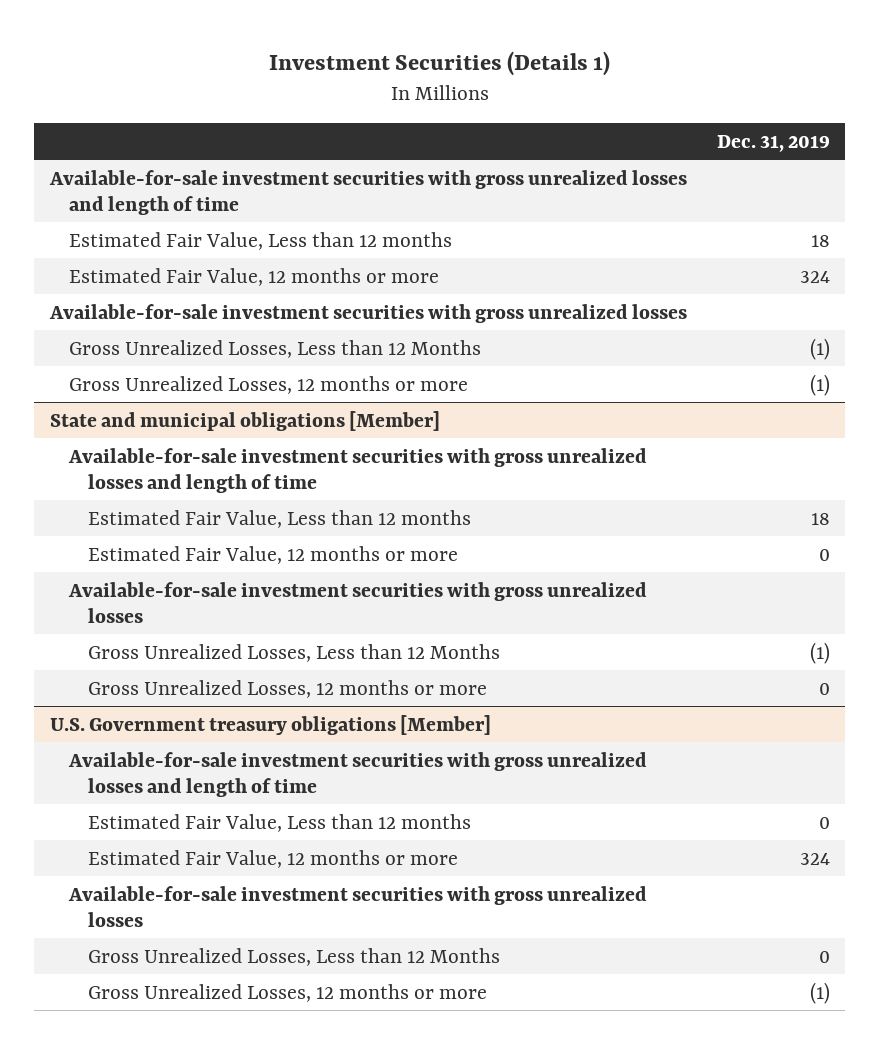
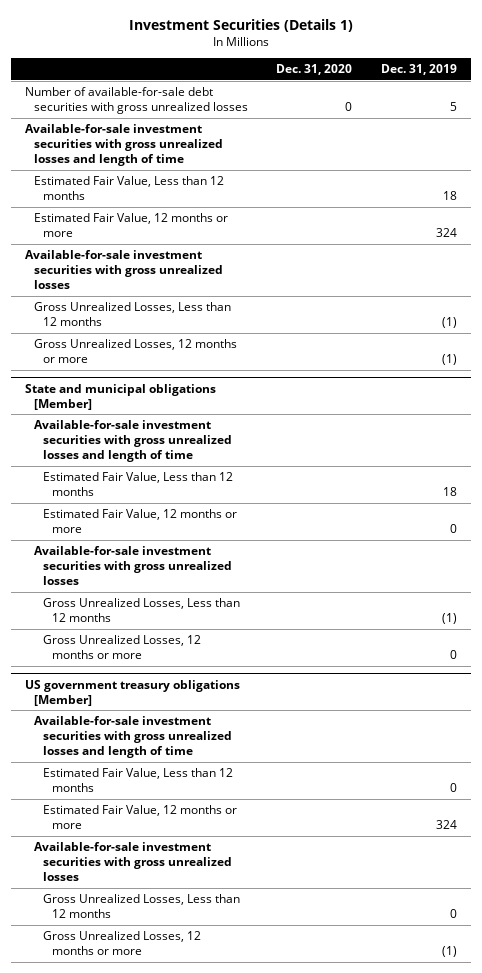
- | Dec. 31, 2019
+ | Dec. 31, 2020 | Dec. 31, 2019
+ Number of available-for-sale debt securities with gross unrealized losses | 0 | 5
- Gross Unrealized Losses, Less than 12 Months | (1)
+ Gross Unrealized Losses, Less than 12 months | | (1)
@ State and municipal obligations [Member]
- Gross Unrealized Losses, Less than 12 Months | (1)
+ Gross Unrealized Losses, Less than 12 months | | (1)
- U.S. Government treasury obligations [Member]
+ US government treasury obligations [Member]
- Gross Unrealized Losses, Less than 12 Months | 0
+ Gross Unrealized Losses, Less than 12 months | | 0

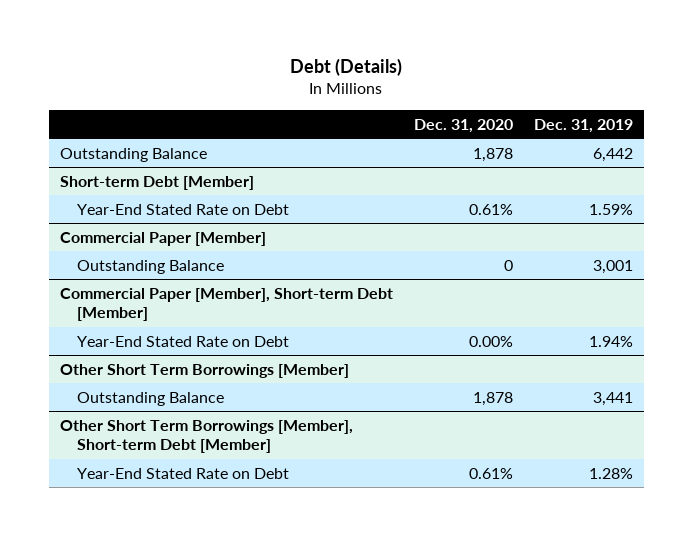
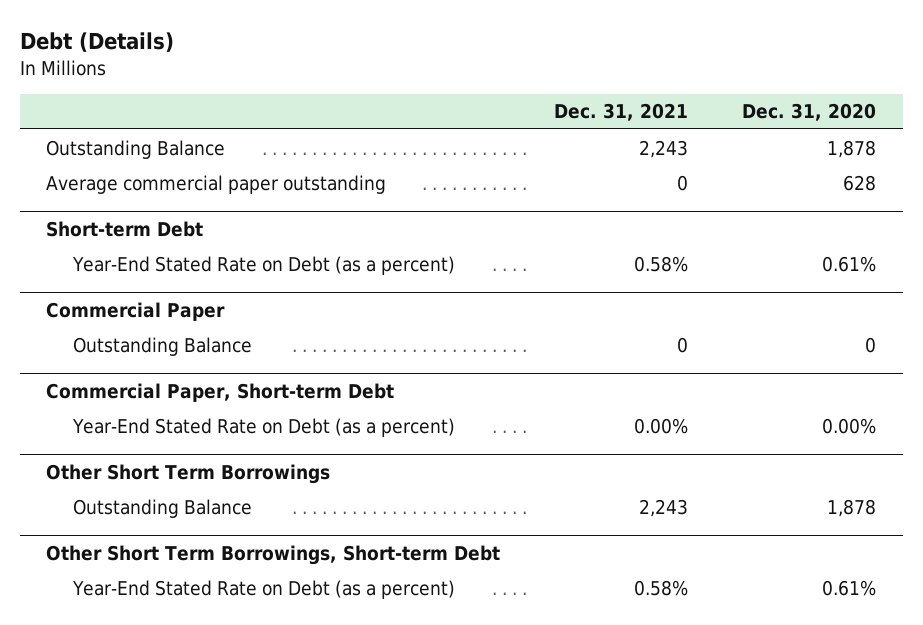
- | Dec. 31, 2020 | Dec. 31, 2019
+ | Dec. 31, 2021 | Dec. 31, 2020
- Short-term Debt [Member]
- Year-End Stated Rate on Debt | 0.61% | 1.59%
- Commercial Paper [Member]
+ Average commercial paper outstanding | 0 | 628
+ Short-term Debt
+ Year-End Stated Rate on Debt (as a percent) | 0.58% | 0.61%
+ Commercial Paper
- Commercial Paper [Member], Short-term Debt [Member]
- Year-End Stated Rate on Debt | 0.00% | 1.94%
- Other Short Term Borrowings [Member]
+ Commercial Paper, Short-term Debt
+ Year-End Stated Rate on Debt (as a percent) | 0.00% | 0.00%
+ Other Short Term Borrowings
- Other Short Term Borrowings [Member], Short-term Debt [Member]
- Year-End Stated Rate on Debt | 0.61% | 1.28%
+ Other Short Term Borrowings, Short-term Debt
+ Year-End Stated Rate on Debt (as a percent) | 0.58% | 0.61%

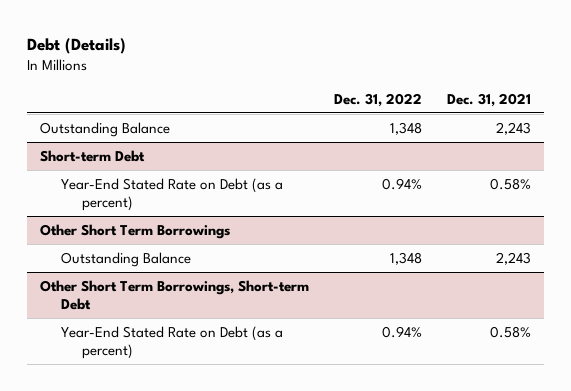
- | Dec. 31, 2021 | Dec. 31, 2020
+ | Dec. 31, 2022 | Dec. 31, 2021
- Average commercial paper outstanding | 0 | 628
- Commercial Paper
- Outstanding Balance | 0 | 0
- Commercial Paper, Short-term Debt
- Year-End Stated Rate on Debt (as a percent) | 0.00% | 0.00%

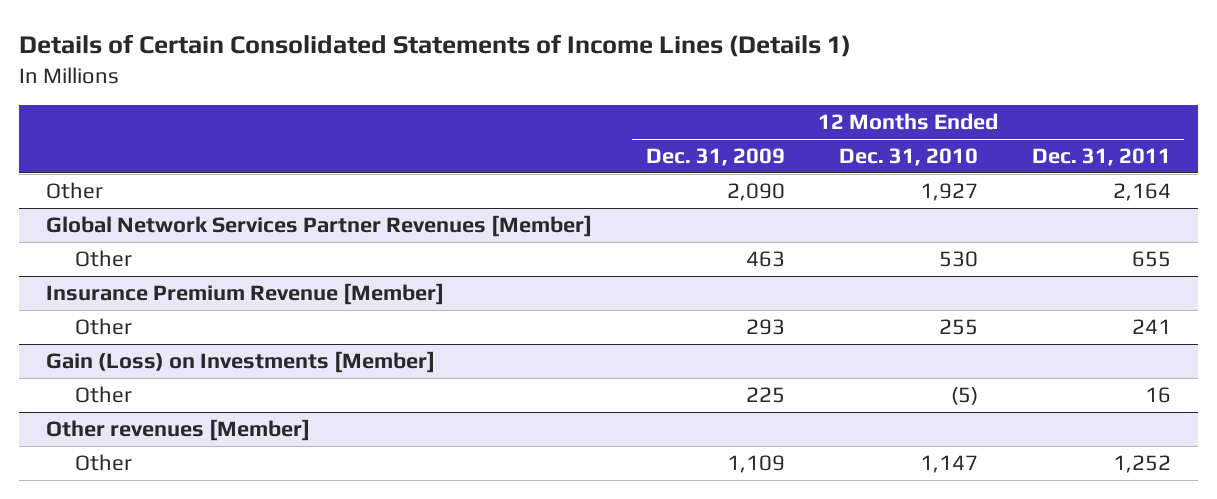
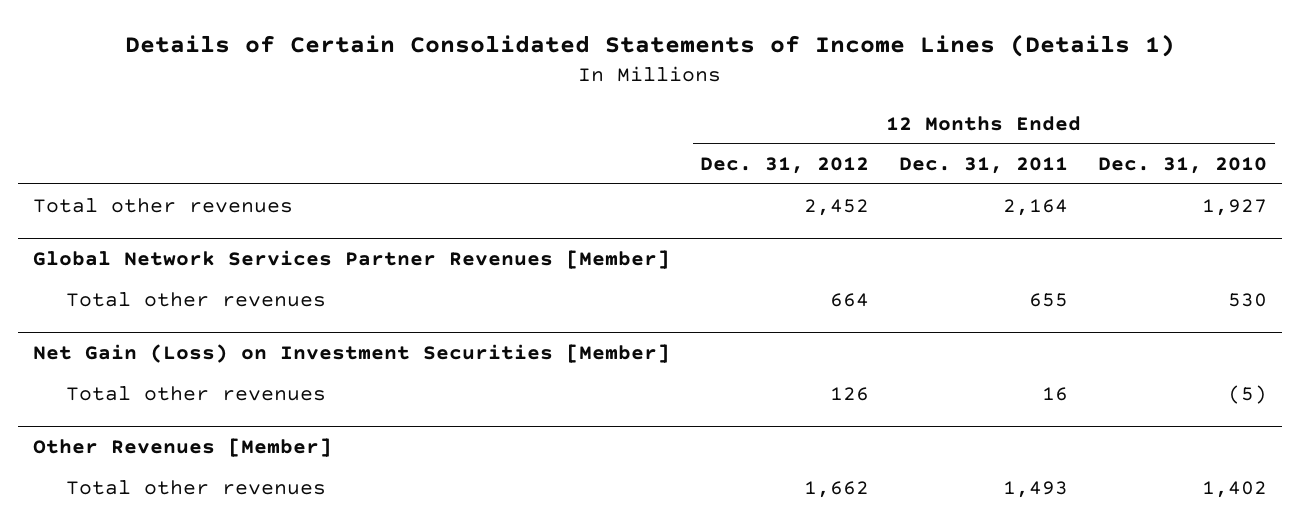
- | 12 Months Ended Dec. 31, 2009 | 12 Months Ended Dec. 31, 2010 | 12 Months Ended Dec. 31, 2011
+ | 12 Months Ended Dec. 31, 2012 | 12 Months Ended Dec. 31, 2011 | 12 Months Ended Dec. 31, 2010
- Other | 2,090 | 1,927 | 2,164
+ Total other revenues | 2,452 | 2,164 | 1,927
@ Global Network Services Partner Revenues [Member]
- Other | 463 | 530 | 655
- Insurance Premium Revenue [Member]
- Other | 293 | 255 | 241
- Gain (Loss) on Investments [Member]
- Other | 225 | (5) | 16
- Other revenues [Member]
- Other | 1,109 | 1,147 | 1,252
@ Global Network Services Partner Revenues [Member]
+ Total other revenues | 664 | 655 | 530
+ Net Gain (Loss) on Investment Securities [Member]
+ Total other revenues | 126 | 16 | (5)
+ Other Revenues [Member]
+ Total other revenues | 1,662 | 1,493 | 1,402

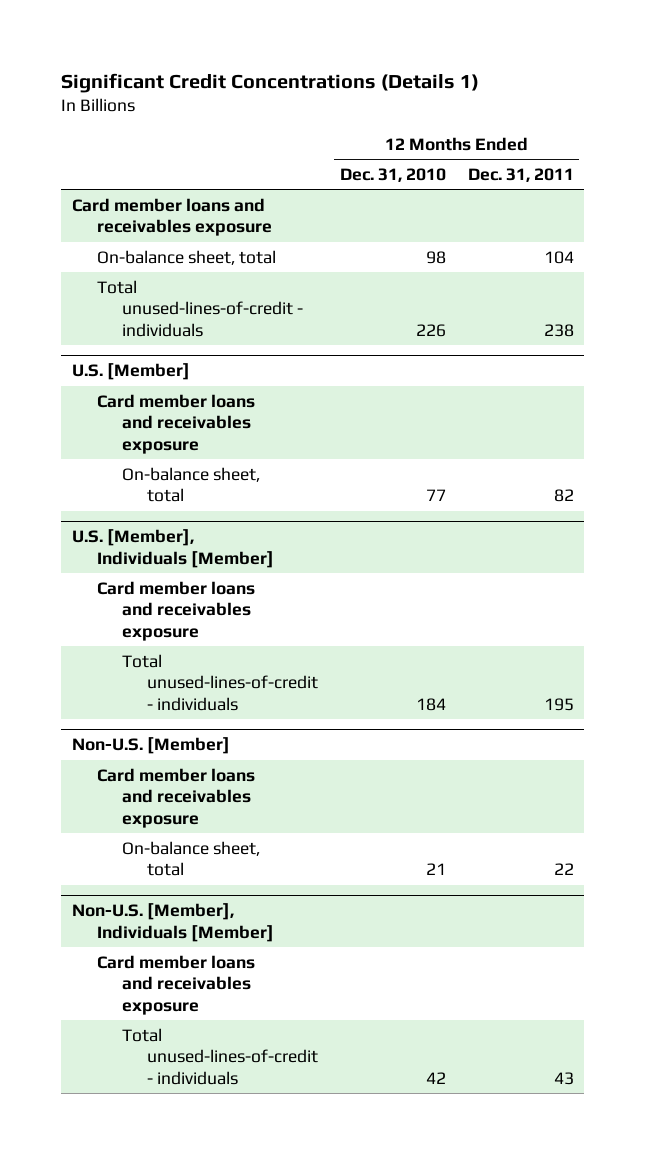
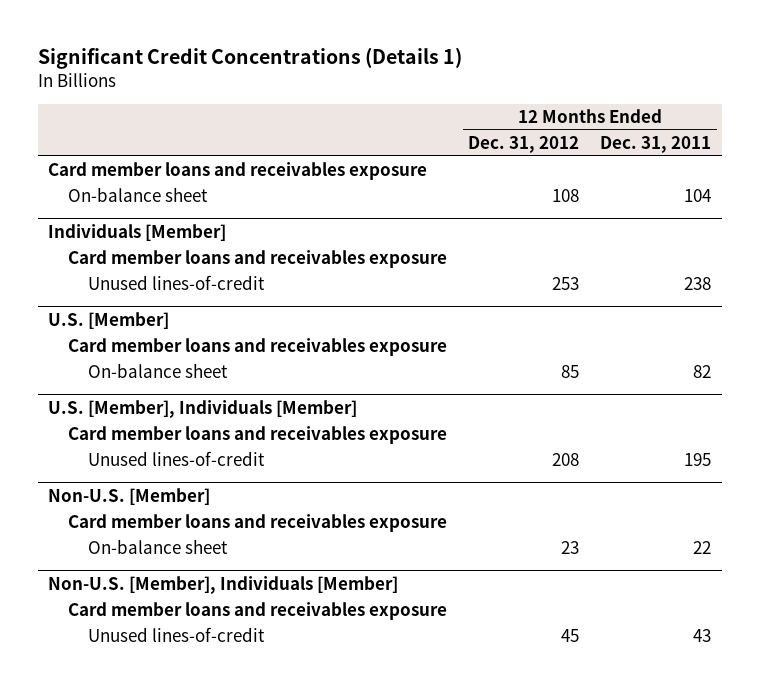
- | 12 Months Ended Dec. 31, 2010 | 12 Months Ended Dec. 31, 2011
+ | 12 Months Ended Dec. 31, 2012 | 12 Months Ended Dec. 31, 2011
- On-balance sheet, total | 98 | 104
- Total unused-lines-of-credit - individuals | 226 | 238
+ On-balance sheet | 108 | 104
+ Individuals [Member]
+ Card member loans and receivables exposure
+ Unused lines-of-credit | 253 | 238
@ U.S. [Member]
- On-balance sheet, total | 77 | 82
+ On-balance sheet | 85 | 82
@ U.S. [Member], Individuals [Member]
- Total unused-lines-of-credit - individuals | 184 | 195
+ Unused lines-of-credit | 208 | 195
@ Non-U.S. [Member]
- On-balance sheet, total | 21 | 22
+ On-balance sheet | 23 | 22
@ Non-U.S. [Member], Individuals [Member]
- Total unused-lines-of-credit - individuals | 42 | 43
+ Unused lines-of-credit | 45 | 43

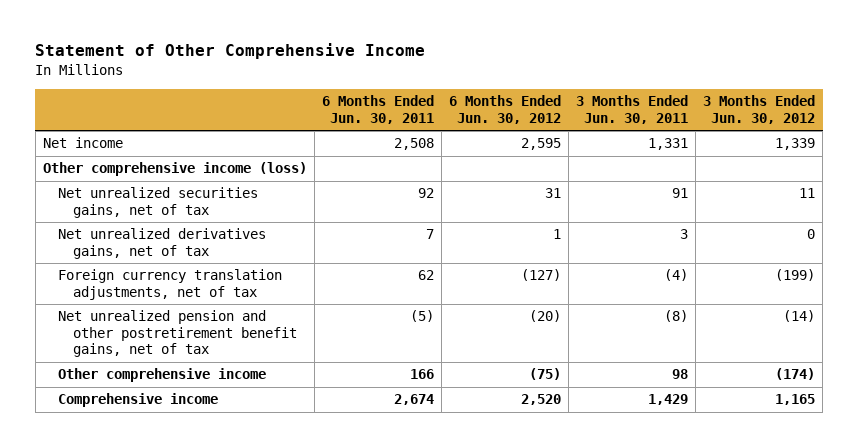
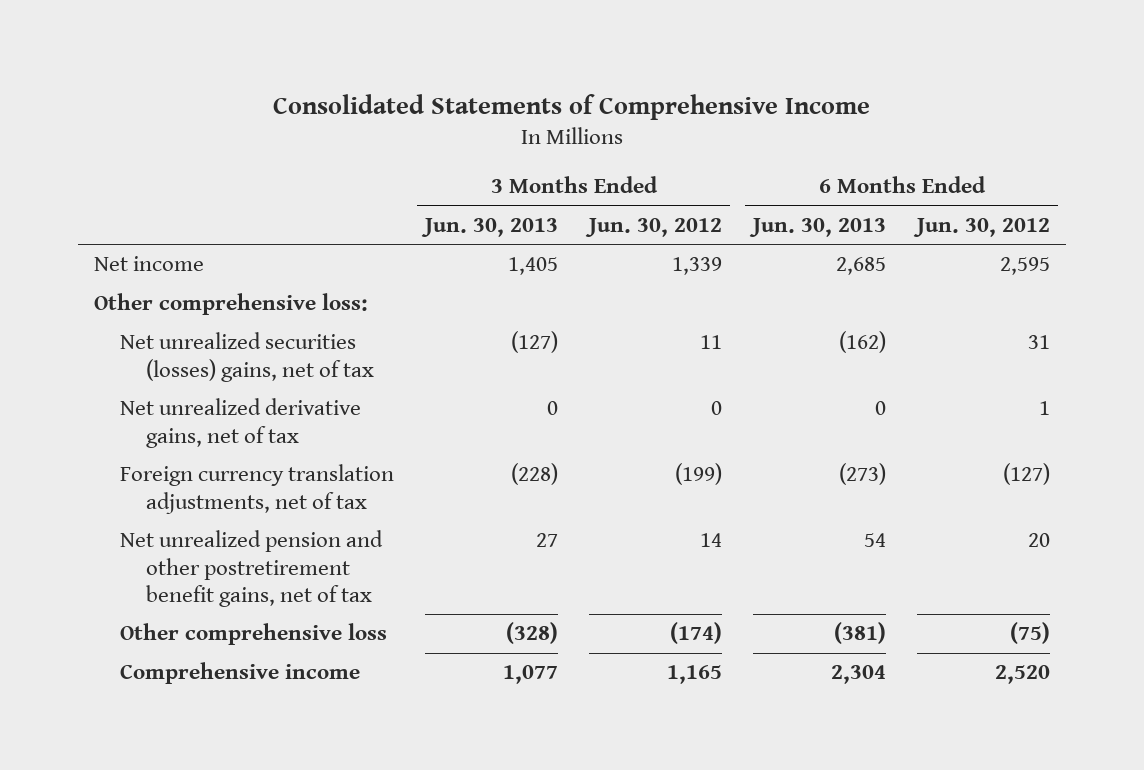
- Statement of Other Comprehensive Income
+ Consolidated Statements of Comprehensive Income
- | 6 Months Ended Jun. 30, 2011 | 6 Months Ended Jun. 30, 2012 | 3 Months Ended Jun. 30, 2011 | 3 Months Ended Jun. 30, 2012
+ | 3 Months Ended Jun. 30, 2013 | 3 Months Ended Jun. 30, 2012 | 6 Months Ended Jun. 30, 2013 | 6 Months Ended Jun. 30, 2012
- Other comprehensive income (loss)
- Net unrealized securities gains, net of tax | 92 | 31 | 91 | 11
- Net unrealized derivatives gains, net of tax | 7 | 1 | 3 | 0
+ Other comprehensive loss:
+ Net unrealized securities (losses) gains, net of tax | (127) | 11 | (162) | 31
+ Net unrealized derivative gains, net of tax | 0 | 0 | 0 | 1
- Net unrealized pension and other postretirement benefit gains, net of tax | (5) | (20) | (8) | (14)
- Other comprehensive income | 166 | (75) | 98 | (174)
+ Net unrealized pension and other postretirement benefit gains, net of tax | 27 | 14 | 54 | 20
+ Other comprehensive loss | (328) | (174) | (381) | (75)

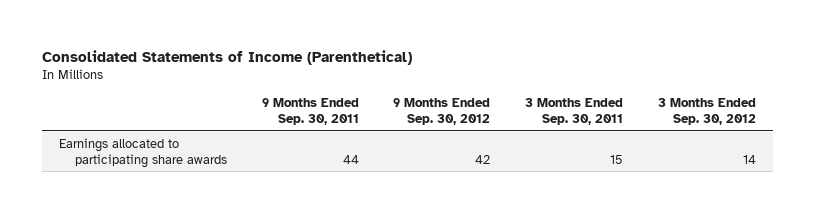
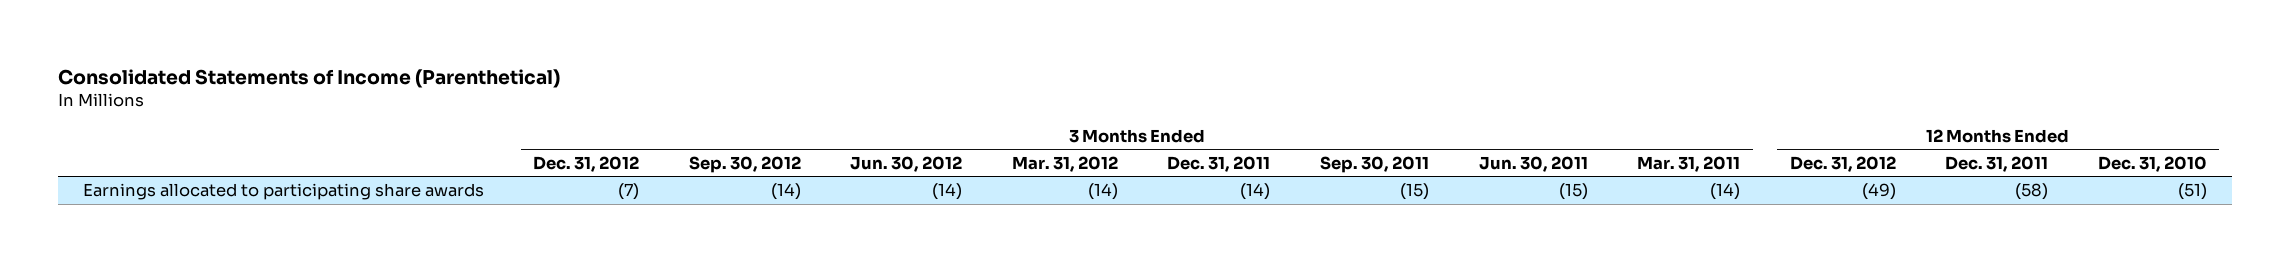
- | 9 Months Ended Sep. 30, 2011 | 9 Months Ended Sep. 30, 2012 | 3 Months Ended Sep. 30, 2011 | 3 Months Ended Sep. 30, 2012
+ | 3 Months Ended Dec. 31, 2012 | 3 Months Ended Sep. 30, 2012 | 3 Months Ended Jun. 30, 2012 | 3 Months Ended Mar. 31, 2012 | 3 Months Ended Dec. 31, 2011 | 3 Months Ended Sep. 30, 2011 | 3 Months Ended Jun. 30, 2011 | 3 Months Ended Mar. 31, 2011 | 12 Months Ended Dec. 31, 2012 | 12 Months Ended Dec. 31, 2011 | 12 Months Ended Dec. 31, 2010
- Earnings allocated to participating share awards | 44 | 42 | 15 | 14
+ Earnings allocated to participating share awards | (7) | (14) | (14) | (14) | (14) | (15) | (15) | (14) | (49) | (58) | (51)

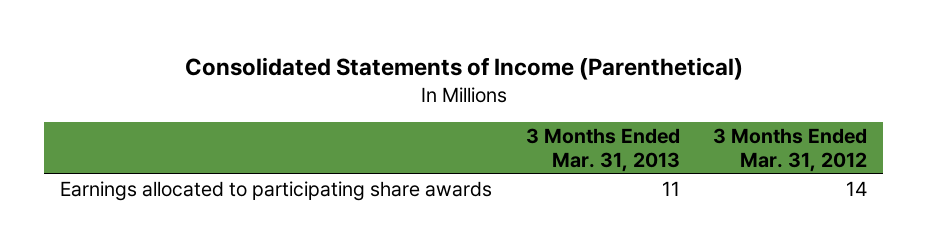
- | 3 Months Ended Dec. 31, 2012 | 3 Months Ended Sep. 30, 2012 | 3 Months Ended Jun. 30, 2012 | 3 Months Ended Mar. 31, 2012 | 3 Months Ended Dec. 31, 2011 | 3 Months Ended Sep. 30, 2011 | 3 Months Ended Jun. 30, 2011 | 3 Months Ended Mar. 31, 2011 | 12 Months Ended Dec. 31, 2012 | 12 Months Ended Dec. 31, 2011 | 12 Months Ended Dec. 31, 2010
+ | 3 Months Ended Mar. 31, 2013 | 3 Months Ended Mar. 31, 2012
- Earnings allocated to participating share awards | (7) | (14) | (14) | (14) | (14) | (15) | (15) | (14) | (49) | (58) | (51)
+ Earnings allocated to participating share awards | 11 | 14

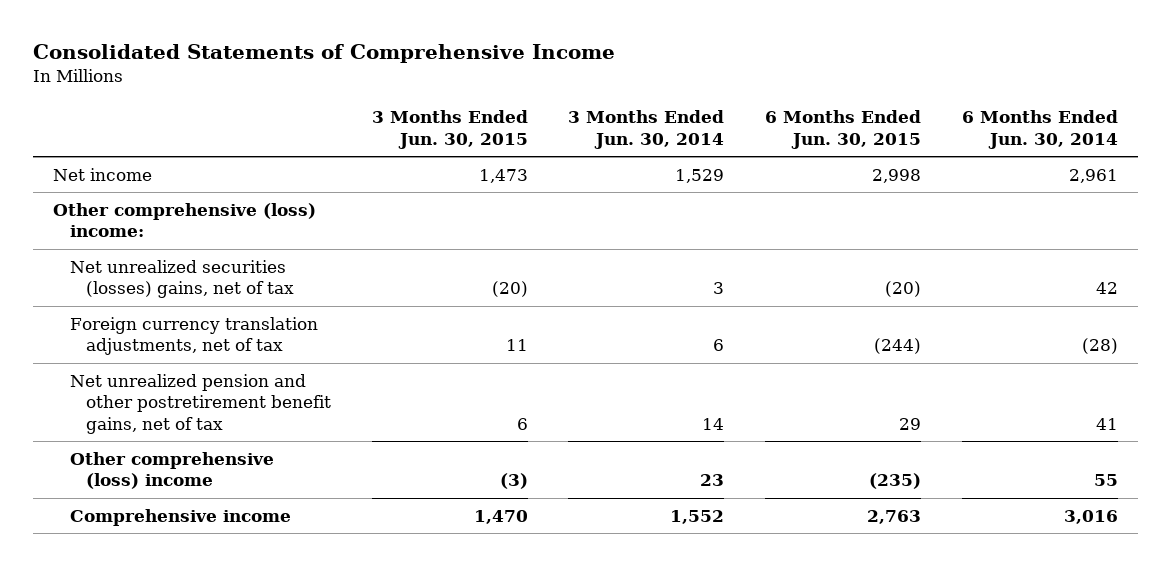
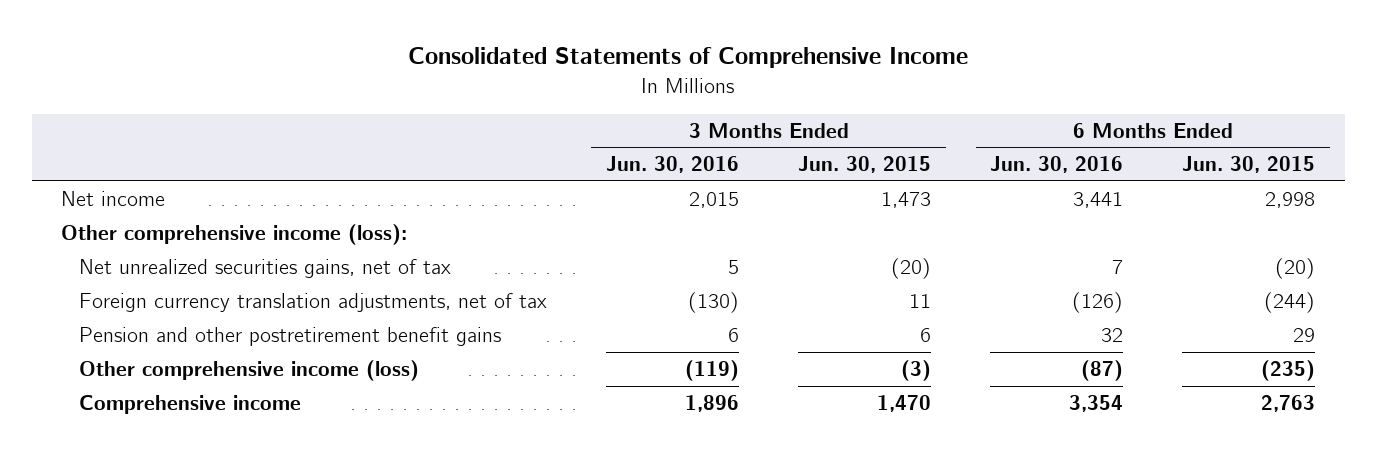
- | 3 Months Ended Jun. 30, 2015 | 3 Months Ended Jun. 30, 2014 | 6 Months Ended Jun. 30, 2015 | 6 Months Ended Jun. 30, 2014
+ | 3 Months Ended Jun. 30, 2016 | 3 Months Ended Jun. 30, 2015 | 6 Months Ended Jun. 30, 2016 | 6 Months Ended Jun. 30, 2015
- Other comprehensive (loss) income:
- Net unrealized securities (losses) gains, net of tax | (20) | 3 | (20) | 42
+ Other comprehensive income (loss):
+ Net unrealized securities gains, net of tax | 5 | (20) | 7 | (20)
- Net unrealized pension and other postretirement benefit gains, net of tax | 6 | 14 | 29 | 41
- Other comprehensive (loss) income | (3) | 23 | (235) | 55
+ Pension and other postretirement benefit gains | 6 | 6 | 32 | 29
+ Other comprehensive income (loss) | (119) | (3) | (87) | (235)

